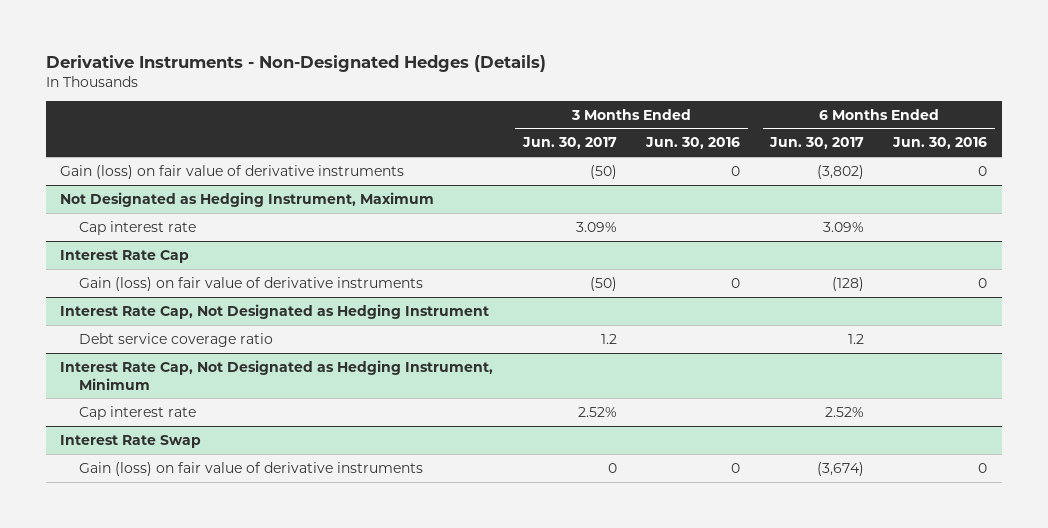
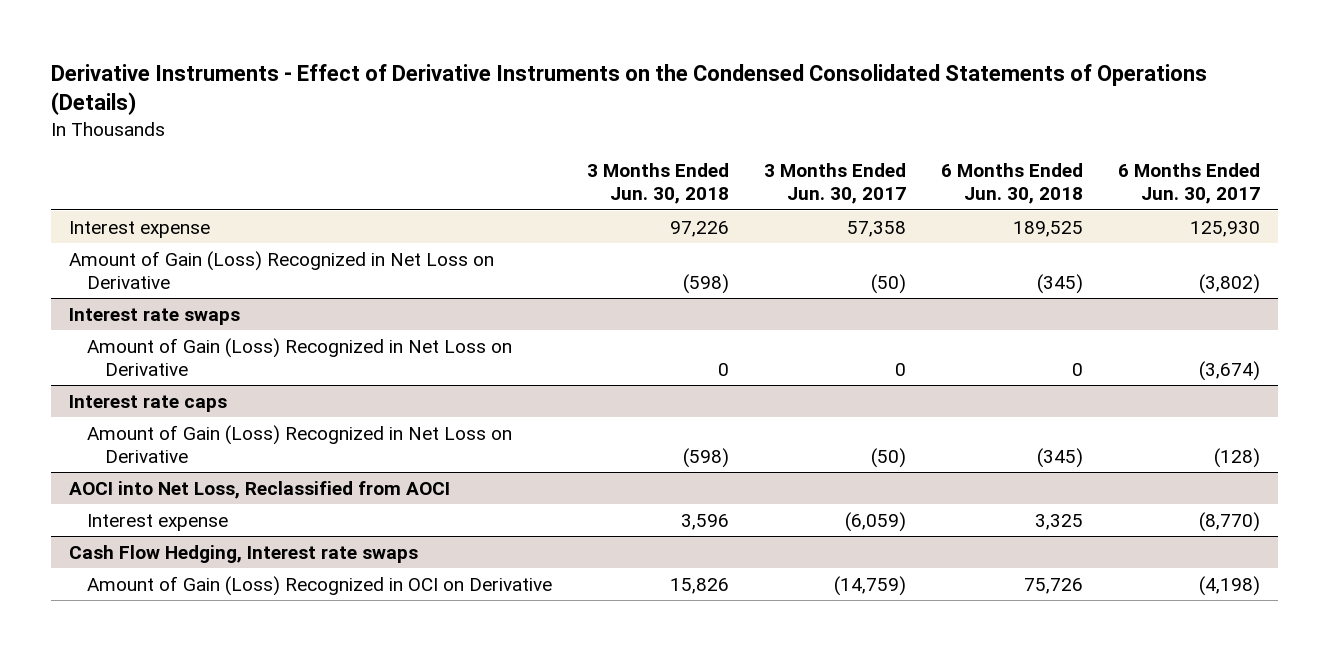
- Derivative Instruments - Non-Designated Hedges (Details)
+ Derivative Instruments - Effect of Derivative Instruments on the Condensed Consolidated Statements of Operations (Details)
- | 3 Months Ended Jun. 30, 2017 | 3 Months Ended Jun. 30, 2016 | 6 Months Ended Jun. 30, 2017 | 6 Months Ended Jun. 30, 2016
+ | 3 Months Ended Jun. 30, 2018 | 3 Months Ended Jun. 30, 2017 | 6 Months Ended Jun. 30, 2018 | 6 Months Ended Jun. 30, 2017
- Gain (loss) on fair value of derivative instruments | (50) | 0 | (3,802) | 0
- Not Designated as Hedging Instrument, Maximum
- Cap interest rate | 3.09% | | 3.09% |
- Interest Rate Cap
- Gain (loss) on fair value of derivative instruments | (50) | 0 | (128) | 0
- Interest Rate Cap, Not Designated as Hedging Instrument
- Debt service coverage ratio | 1.2 | | 1.2 |
- Interest Rate Cap, Not Designated as Hedging Instrument, Minimum
- Cap interest rate | 2.52% | | 2.52% |
- Interest Rate Swap
- Gain (loss) on fair value of derivative instruments | 0 | 0 | (3,674) | 0
+ Interest expense | 97,226 | 57,358 | 189,525 | 125,930
+ Amount of Gain (Loss) Recognized in Net Loss on Derivative | (598) | (50) | (345) | (3,802)
+ Interest rate swaps
+ Amount of Gain (Loss) Recognized in Net Loss on Derivative | 0 | 0 | 0 | (3,674)
+ Interest rate caps
+ Amount of Gain (Loss) Recognized in Net Loss on Derivative | (598) | (50) | (345) | (128)
+ AOCI into Net Loss, Reclassified from AOCI
+ Interest expense | 3,596 | (6,059) | 3,325 | (8,770)
+ Cash Flow Hedging, Interest rate swaps
+ Amount of Gain (Loss) Recognized in OCI on Derivative | 15,826 | (14,759) | 75,726 | (4,198)

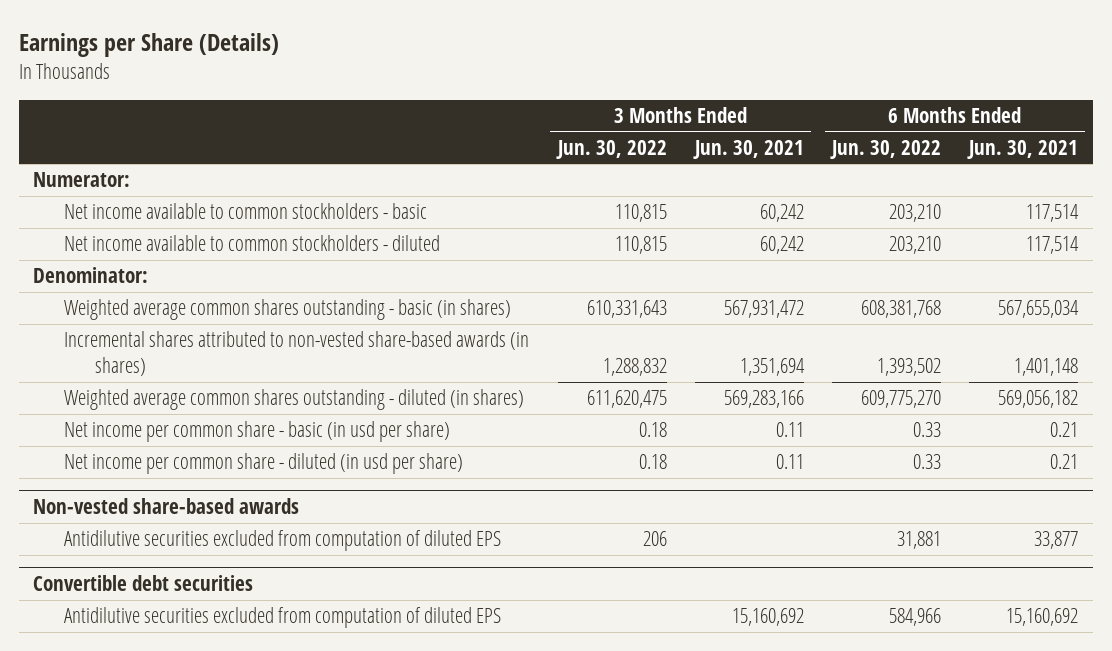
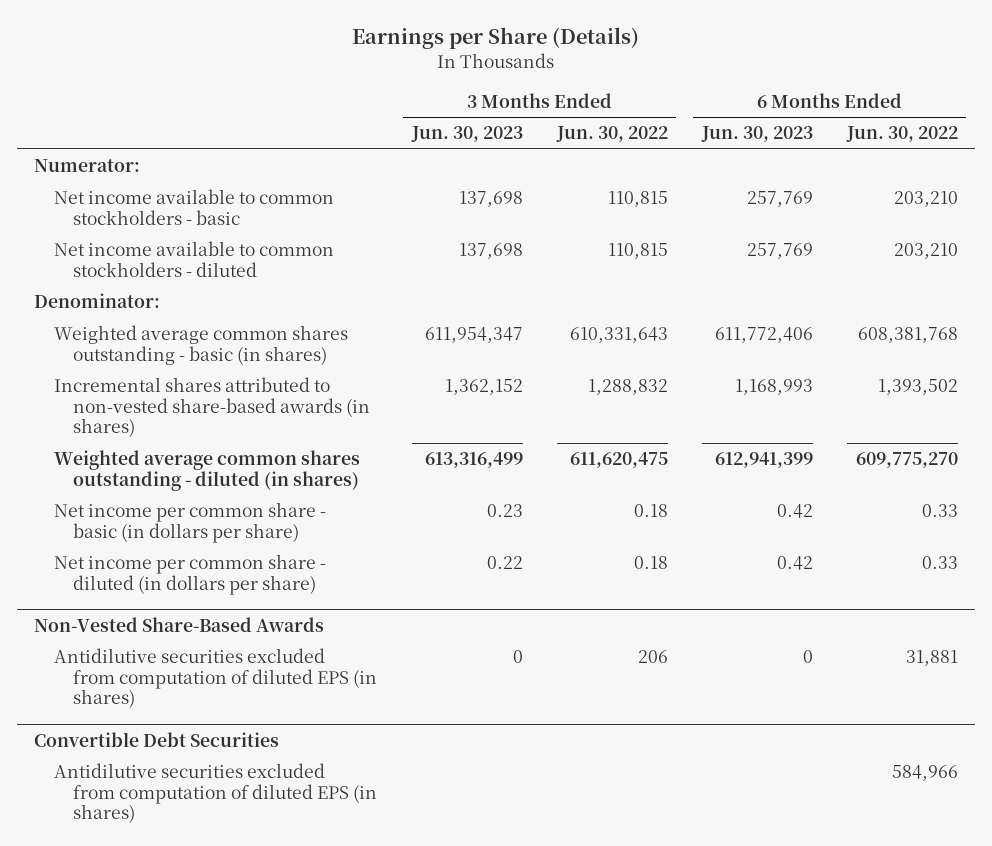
- | 3 Months Ended Jun. 30, 2022 | 3 Months Ended Jun. 30, 2021 | 6 Months Ended Jun. 30, 2022 | 6 Months Ended Jun. 30, 2021
+ | 3 Months Ended Jun. 30, 2023 | 3 Months Ended Jun. 30, 2022 | 6 Months Ended Jun. 30, 2023 | 6 Months Ended Jun. 30, 2022
- Net income per common share - basic (in usd per share) | 0.18 | 0.11 | 0.33 | 0.21
- Net income per common share - diluted (in usd per share) | 0.18 | 0.11 | 0.33 | 0.21
- Non-vested share-based awards
- Antidilutive securities excluded from computation of diluted EPS | 206 | | 31,881 | 33,877
- Convertible debt securities
- Antidilutive securities excluded from computation of diluted EPS | | 15,160,692 | 584,966 | 15,160,692
+ Net income per common share - basic (in dollars per share) | 0.23 | 0.18 | 0.42 | 0.33
+ Net income per common share - diluted (in dollars per share) | 0.22 | 0.18 | 0.42 | 0.33
+ Non-Vested Share-Based Awards
+ Antidilutive securities excluded from computation of diluted EPS (in shares) | 0 | 206 | 0 | 31,881
+ Convertible Debt Securities
+ Antidilutive securities excluded from computation of diluted EPS (in shares) | | | | 584,966

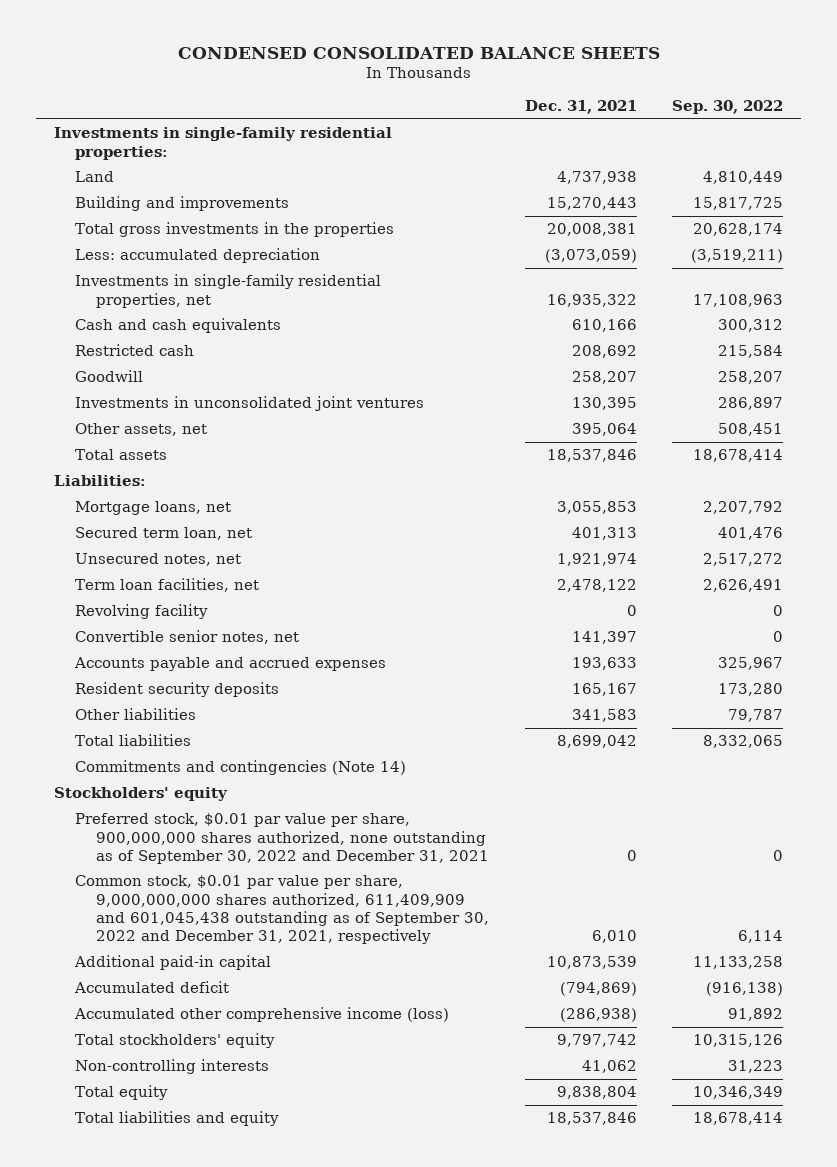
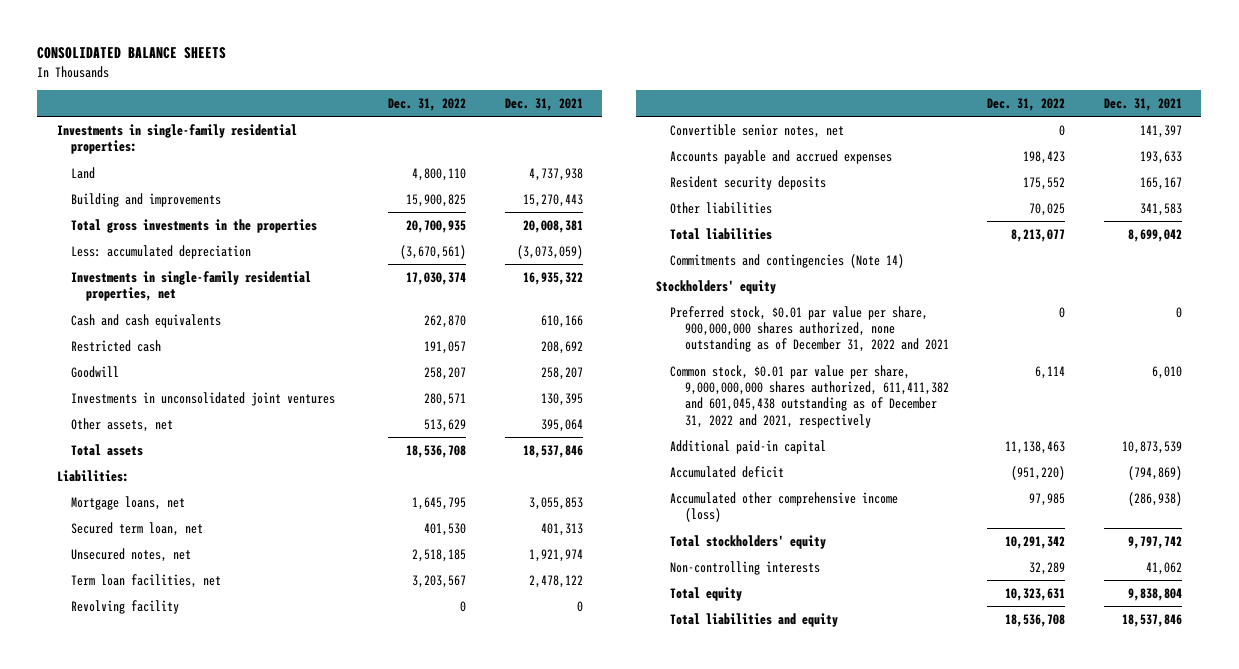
- CONDENSED CONSOLIDATED BALANCE SHEETS
+ CONSOLIDATED BALANCE SHEETS
- | Dec. 31, 2021 | Sep. 30, 2022
+ | Dec. 31, 2022 | Dec. 31, 2021
- Preferred stock, $0.01 par value per share, 900,000,000 shares authorized, none outstanding as of September 30, 2022 and December 31, 2021 | 0 | 0
- Common stock, $0.01 par value per share, 9,000,000,000 shares authorized, 611,409,909 and 601,045,438 outstanding as of September 30, 2022 and December 31, 2021, respectively | 6,010 | 6,114
+ Preferred stock, $0.01 par value per share, 900,000,000 shares authorized, none outstanding as of December 31, 2022 and 2021 | 0 | 0
+ Common stock, $0.01 par value per share, 9,000,000,000 shares authorized, 611,411,382 and 601,045,438 outstanding as of December 31, 2022 and 2021, respectively | 6,114 | 6,010

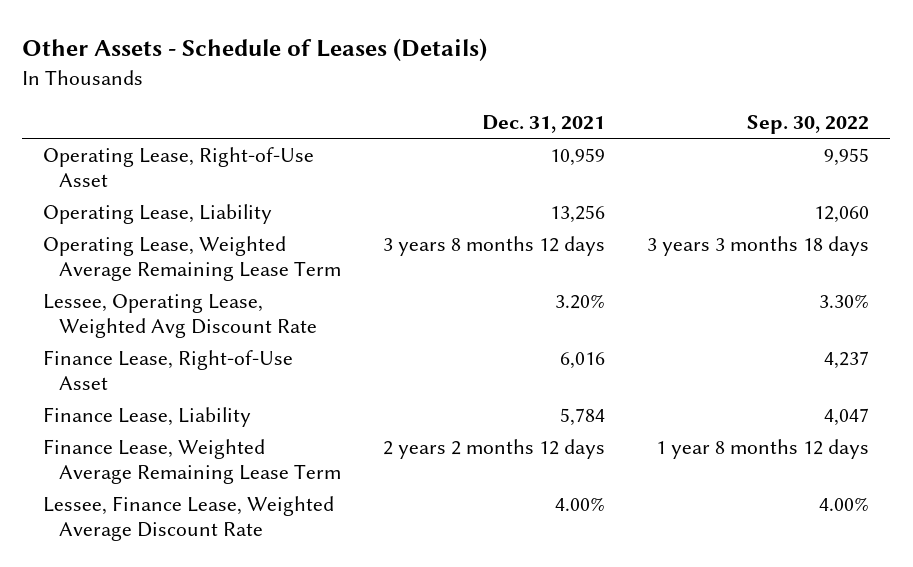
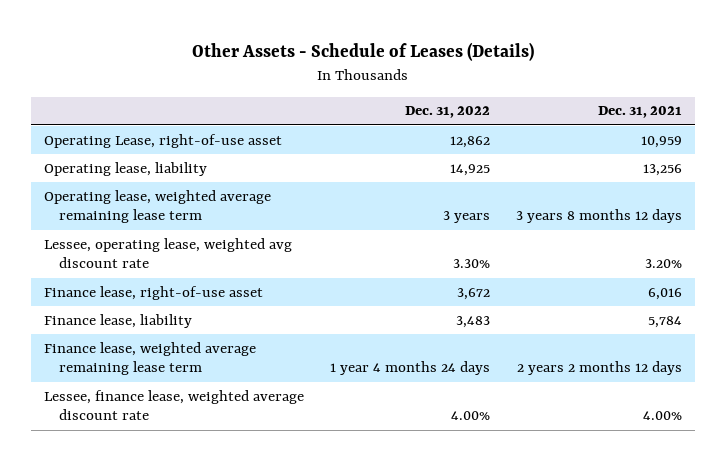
- | Dec. 31, 2021 | Sep. 30, 2022
+ | Dec. 31, 2022 | Dec. 31, 2021
- Operating Lease, Right-of-Use Asset | 10,959 | 9,955
- Operating Lease, Liability | 13,256 | 12,060
- Operating Lease, Weighted Average Remaining Lease Term | 3 years 8 months 12 days | 3 years 3 months 18 days
- Lessee, Operating Lease, Weighted Avg Discount Rate | 3.20% | 3.30%
- Finance Lease, Right-of-Use Asset | 6,016 | 4,237
- Finance Lease, Liability | 5,784 | 4,047
- Finance Lease, Weighted Average Remaining Lease Term | 2 years 2 months 12 days | 1 year 8 months 12 days
- Lessee, Finance Lease, Weighted Average Discount Rate | 4.00% | 4.00%
+ Operating Lease, right-of-use asset | 12,862 | 10,959
+ Operating lease, liability | 14,925 | 13,256
+ Operating lease, weighted average remaining lease term | 3 years | 3 years 8 months 12 days
+ Lessee, operating lease, weighted avg discount rate | 3.30% | 3.20%
+ Finance lease, right-of-use asset | 3,672 | 6,016
+ Finance lease, liability | 3,483 | 5,784
+ Finance lease, weighted average remaining lease term | 1 year 4 months 24 days | 2 years 2 months 12 days
+ Lessee, finance lease, weighted average discount rate | 4.00% | 4.00%

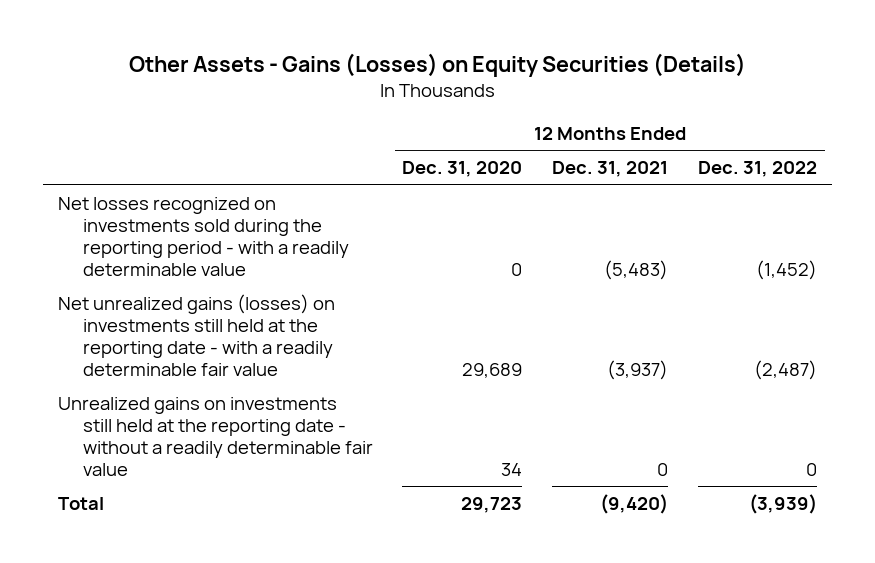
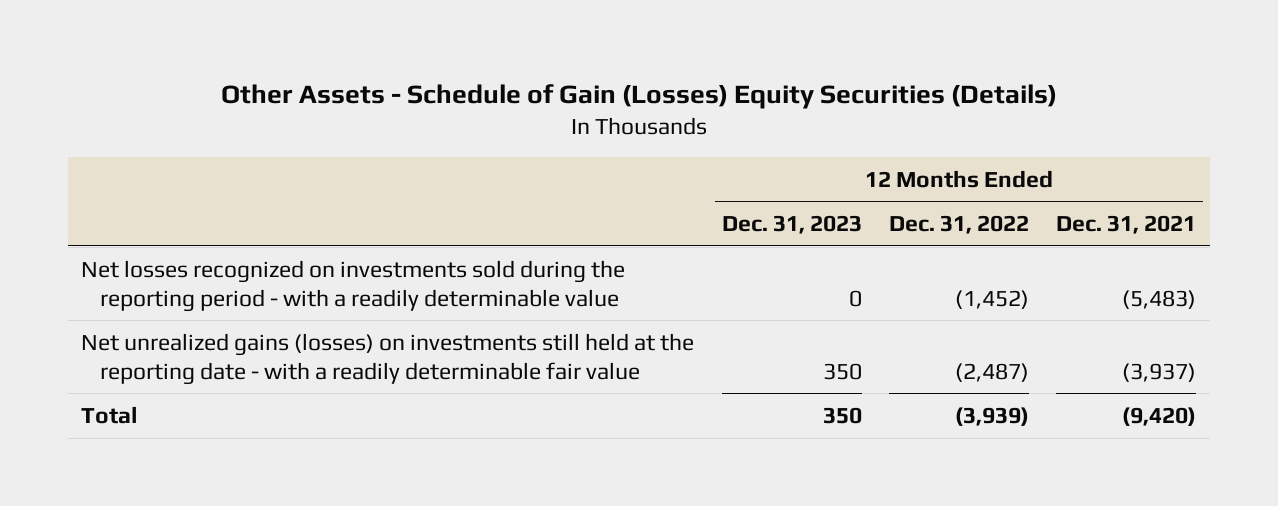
- Other Assets - Gains (Losses) on Equity Securities (Details)
+ Other Assets - Schedule of Gain (Losses) Equity Securities (Details)
- | 12 Months Ended Dec. 31, 2020 | 12 Months Ended Dec. 31, 2021 | 12 Months Ended Dec. 31, 2022
+ | 12 Months Ended Dec. 31, 2023 | 12 Months Ended Dec. 31, 2022 | 12 Months Ended Dec. 31, 2021
- Unrealized gains on investments still held at the reporting date - without a readily determinable fair value | 34 | 0 | 0

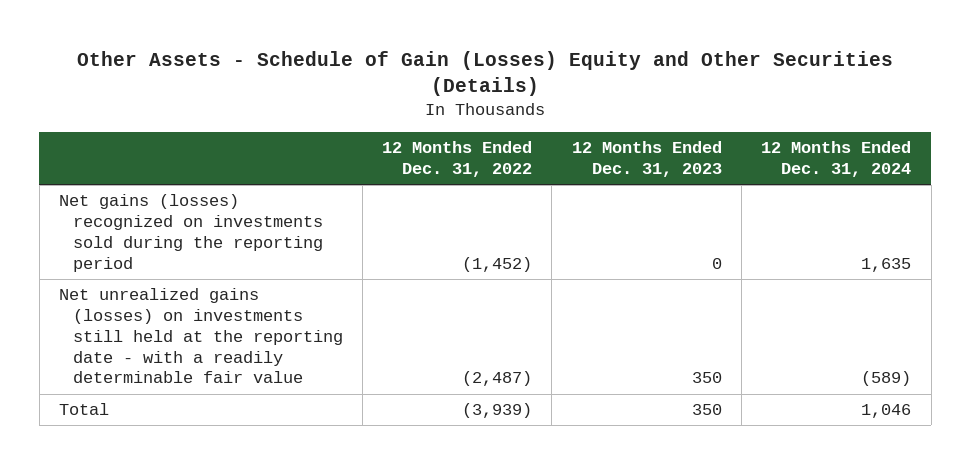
- Other Assets - Schedule of Gain (Losses) Equity Securities (Details)
+ Other Assets - Schedule of Gain (Losses) Equity and Other Securities (Details)
- | 12 Months Ended Dec. 31, 2023 | 12 Months Ended Dec. 31, 2022 | 12 Months Ended Dec. 31, 2021
+ | 12 Months Ended Dec. 31, 2022 | 12 Months Ended Dec. 31, 2023 | 12 Months Ended Dec. 31, 2024
- Net losses recognized on investments sold during the reporting period - with a readily determinable value | 0 | (1,452) | (5,483)
+ Net gains (losses) recognized on investments sold during the reporting period | (1,452) | 0 | 1,635

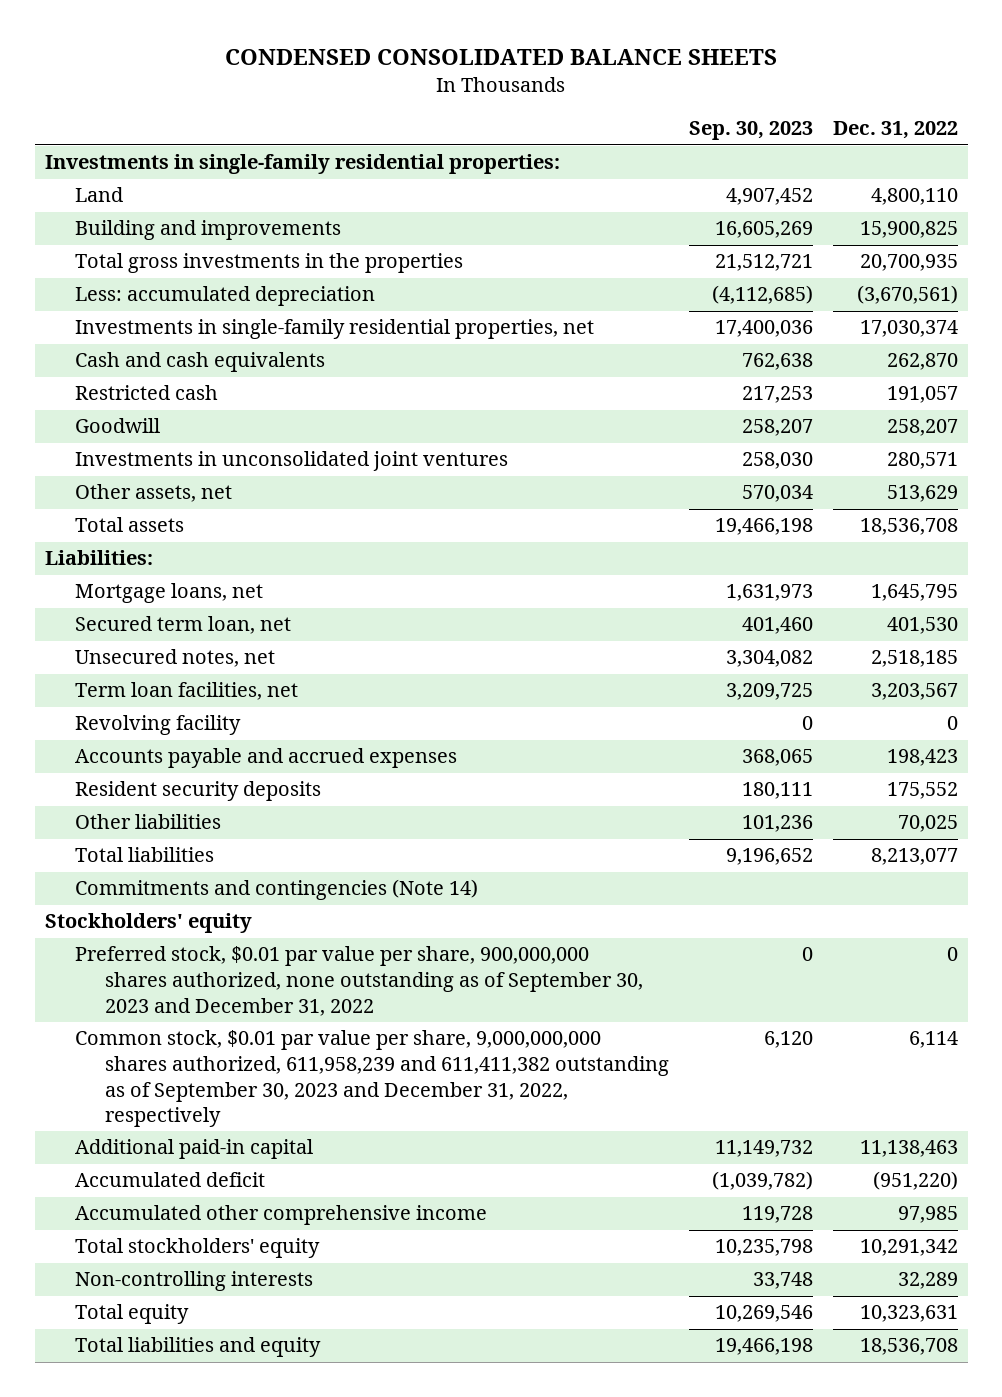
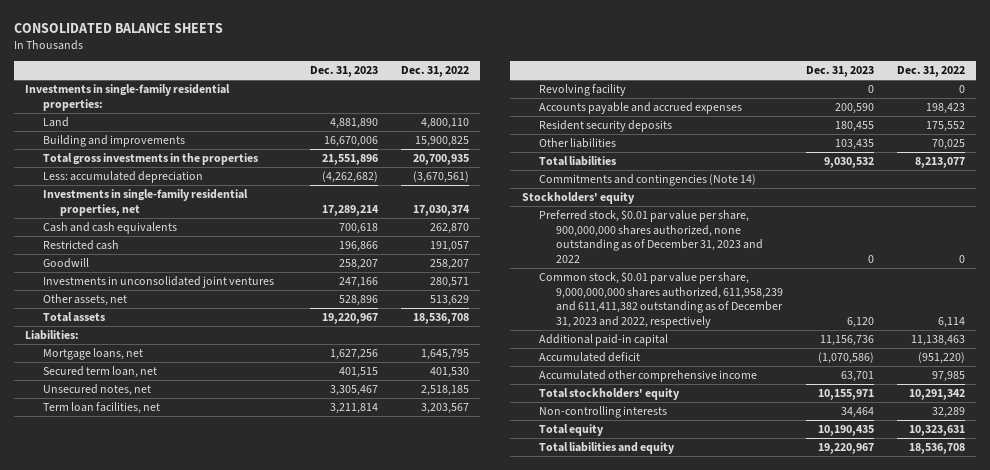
- CONDENSED CONSOLIDATED BALANCE SHEETS
+ CONSOLIDATED BALANCE SHEETS
- | Sep. 30, 2023 | Dec. 31, 2022
+ | Dec. 31, 2023 | Dec. 31, 2022
- Preferred stock, $0.01 par value per share, 900,000,000 shares authorized, none outstanding as of September 30, 2023 and December 31, 2022 | 0 | 0
- Common stock, $0.01 par value per share, 9,000,000,000 shares authorized, 611,958,239 and 611,411,382 outstanding as of September 30, 2023 and December 31, 2022, respectively | 6,120 | 6,114
+ Preferred stock, $0.01 par value per share, 900,000,000 shares authorized, none outstanding as of December 31, 2023 and 2022 | 0 | 0
+ Common stock, $0.01 par value per share, 9,000,000,000 shares authorized, 611,958,239 and 611,411,382 outstanding as of December 31, 2023 and 2022, respectively | 6,120 | 6,114

